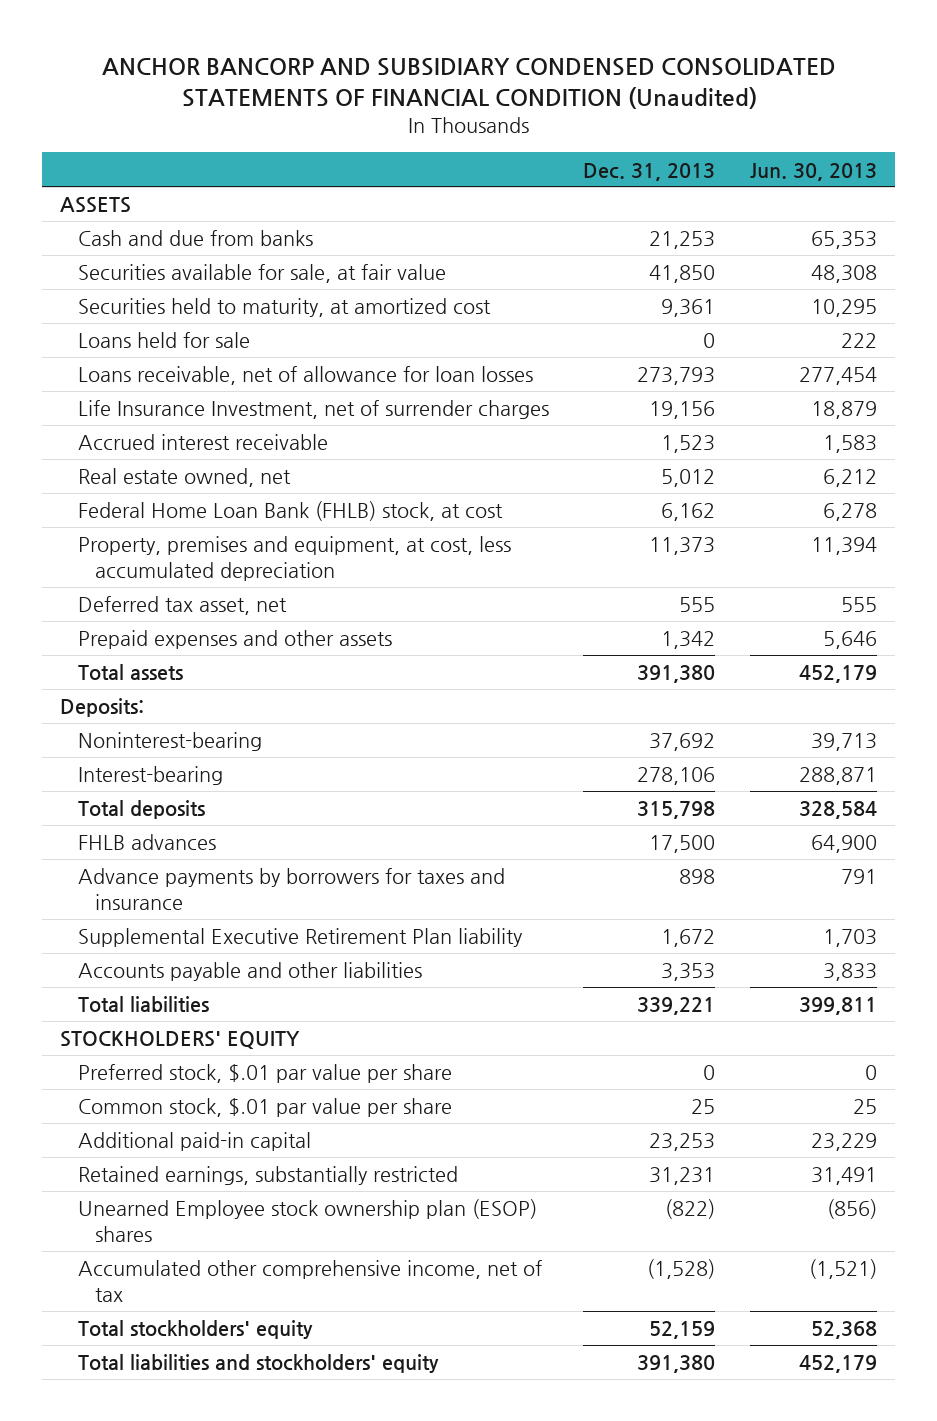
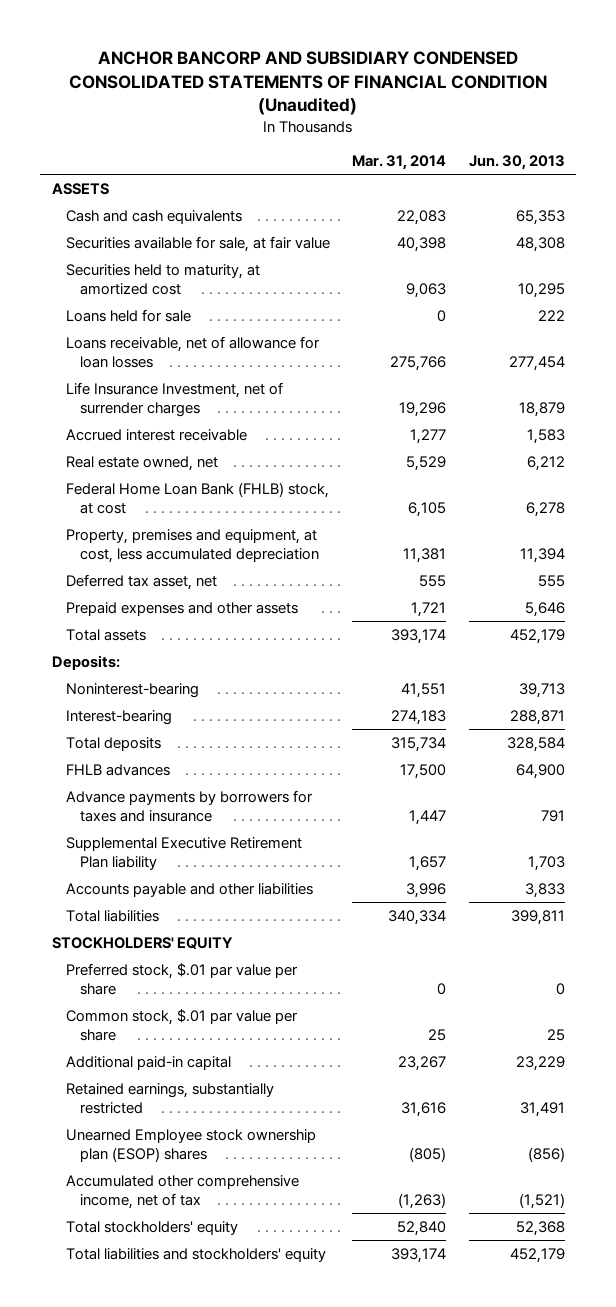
- | Dec. 31, 2013 | Jun. 30, 2013
+ | Mar. 31, 2014 | Jun. 30, 2013
- Cash and due from banks | 21,253 | 65,353
+ Cash and cash equivalents | 22,083 | 65,353

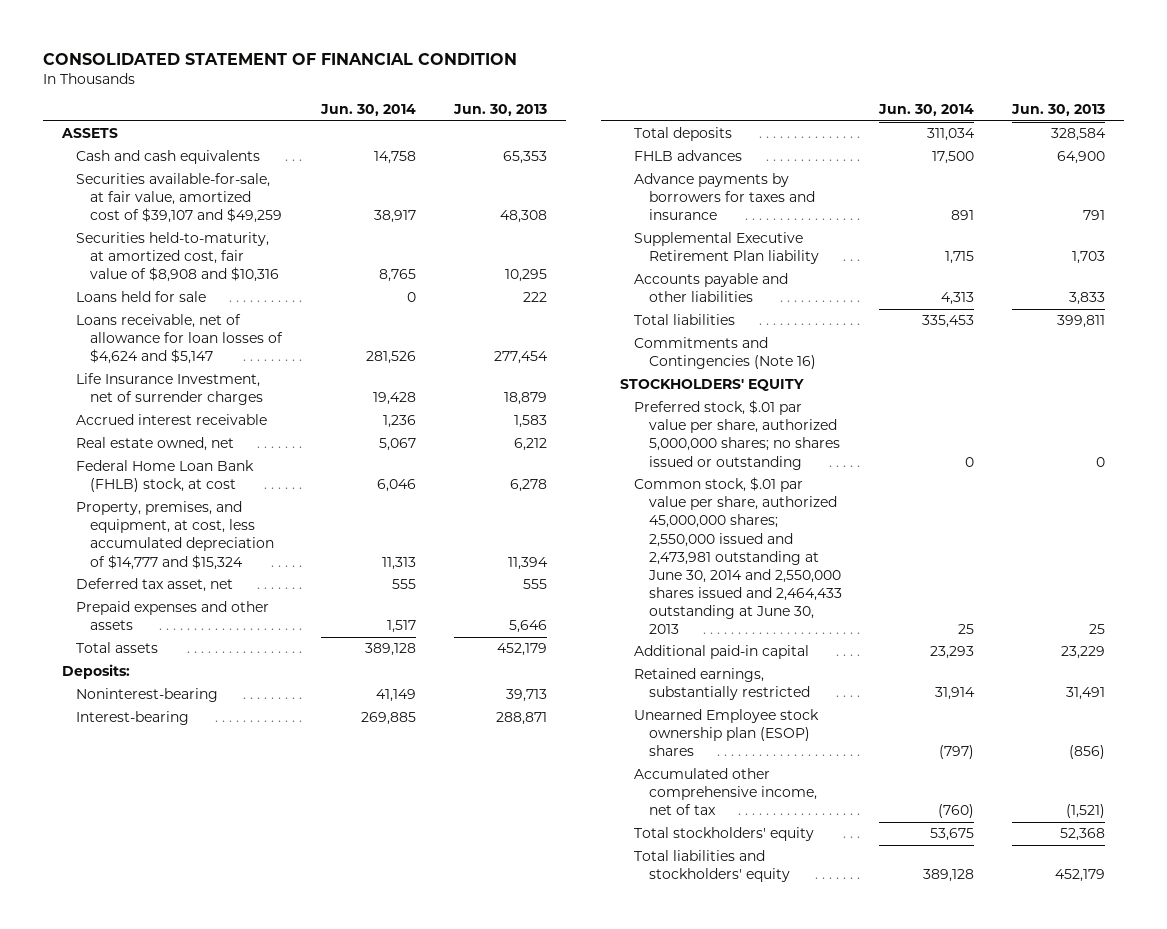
- ANCHOR BANCORP AND SUBSIDIARY CONDENSED CONSOLIDATED STATEMENTS OF FINANCIAL CONDITION (Unaudited)
+ CONSOLIDATED STATEMENT OF FINANCIAL CONDITION
- | Mar. 31, 2014 | Jun. 30, 2013
+ | Jun. 30, 2014 | Jun. 30, 2013
- Securities available for sale, at fair value | 40,398 | 48,308
- Securities held to maturity, at amortized cost | 9,063 | 10,295
+ Securities available-for-sale, at fair value, amortized cost of $39,107 and $49,259 | 38,917 | 48,308
+ Securities held-to-maturity, at amortized cost, fair value of $8,908 and $10,316 | 8,765 | 10,295
- Loans receivable, net of allowance for loan losses | 275,766 | 277,454
+ Loans receivable, net of allowance for loan losses of $4,624 and $5,147 | 281,526 | 277,454
- Property, premises and equipment, at cost, less accumulated depreciation | 11,381 | 11,394
+ Property, premises, and equipment, at cost, less accumulated depreciation of $14,777 and $15,324 | 11,313 | 11,394
+ Commitments and Contingencies (Note 16)
- Preferred stock, $.01 par value per share | 0 | 0
- Common stock, $.01 par value per share | 25 | 25
+ Preferred stock, $.01 par value per share, authorized 5,000,000 shares; no shares issued or outstanding | 0 | 0
+ Common stock, $.01 par value per share, authorized 45,000,000 shares; 2,550,000 issued and 2,473,981 outstanding at June 30, 2014 and 2,550,000 shares issued and 2,464,433 outstanding at June 30, 2013 | 25 | 25

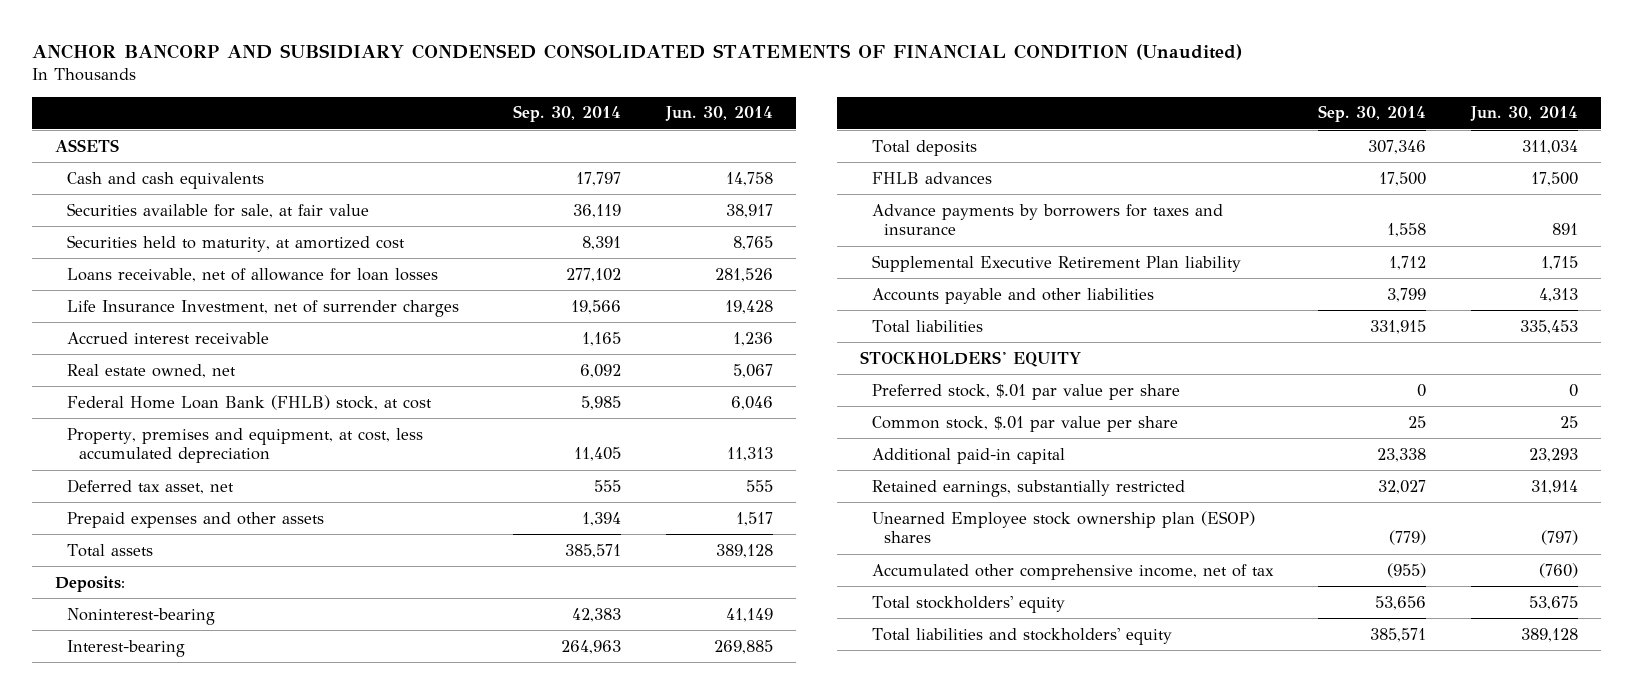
- CONSOLIDATED STATEMENT OF FINANCIAL CONDITION
+ ANCHOR BANCORP AND SUBSIDIARY CONDENSED CONSOLIDATED STATEMENTS OF FINANCIAL CONDITION (Unaudited)
- | Jun. 30, 2014 | Jun. 30, 2013
+ | Sep. 30, 2014 | Jun. 30, 2014
- Securities available-for-sale, at fair value, amortized cost of $39,107 and $49,259 | 38,917 | 48,308
- Securities held-to-maturity, at amortized cost, fair value of $8,908 and $10,316 | 8,765 | 10,295
- Loans held for sale | 0 | 222
- Loans receivable, net of allowance for loan losses of $4,624 and $5,147 | 281,526 | 277,454
+ Securities available for sale, at fair value | 36,119 | 38,917
+ Securities held to maturity, at amortized cost | 8,391 | 8,765
+ Loans receivable, net of allowance for loan losses | 277,102 | 281,526
- Property, premises, and equipment, at cost, less accumulated depreciation of $14,777 and $15,324 | 11,313 | 11,394
+ Property, premises and equipment, at cost, less accumulated depreciation | 11,405 | 11,313
- Commitments and Contingencies (Note 16)
- Preferred stock, $.01 par value per share, authorized 5,000,000 shares; no shares issued or outstanding | 0 | 0
- Common stock, $.01 par value per share, authorized 45,000,000 shares; 2,550,000 issued and 2,473,981 outstanding at June 30, 2014 and 2,550,000 shares issued and 2,464,433 outstanding at June 30, 2013 | 25 | 25
+ Preferred stock, $.01 par value per share | 0 | 0
+ Common stock, $.01 par value per share | 25 | 25

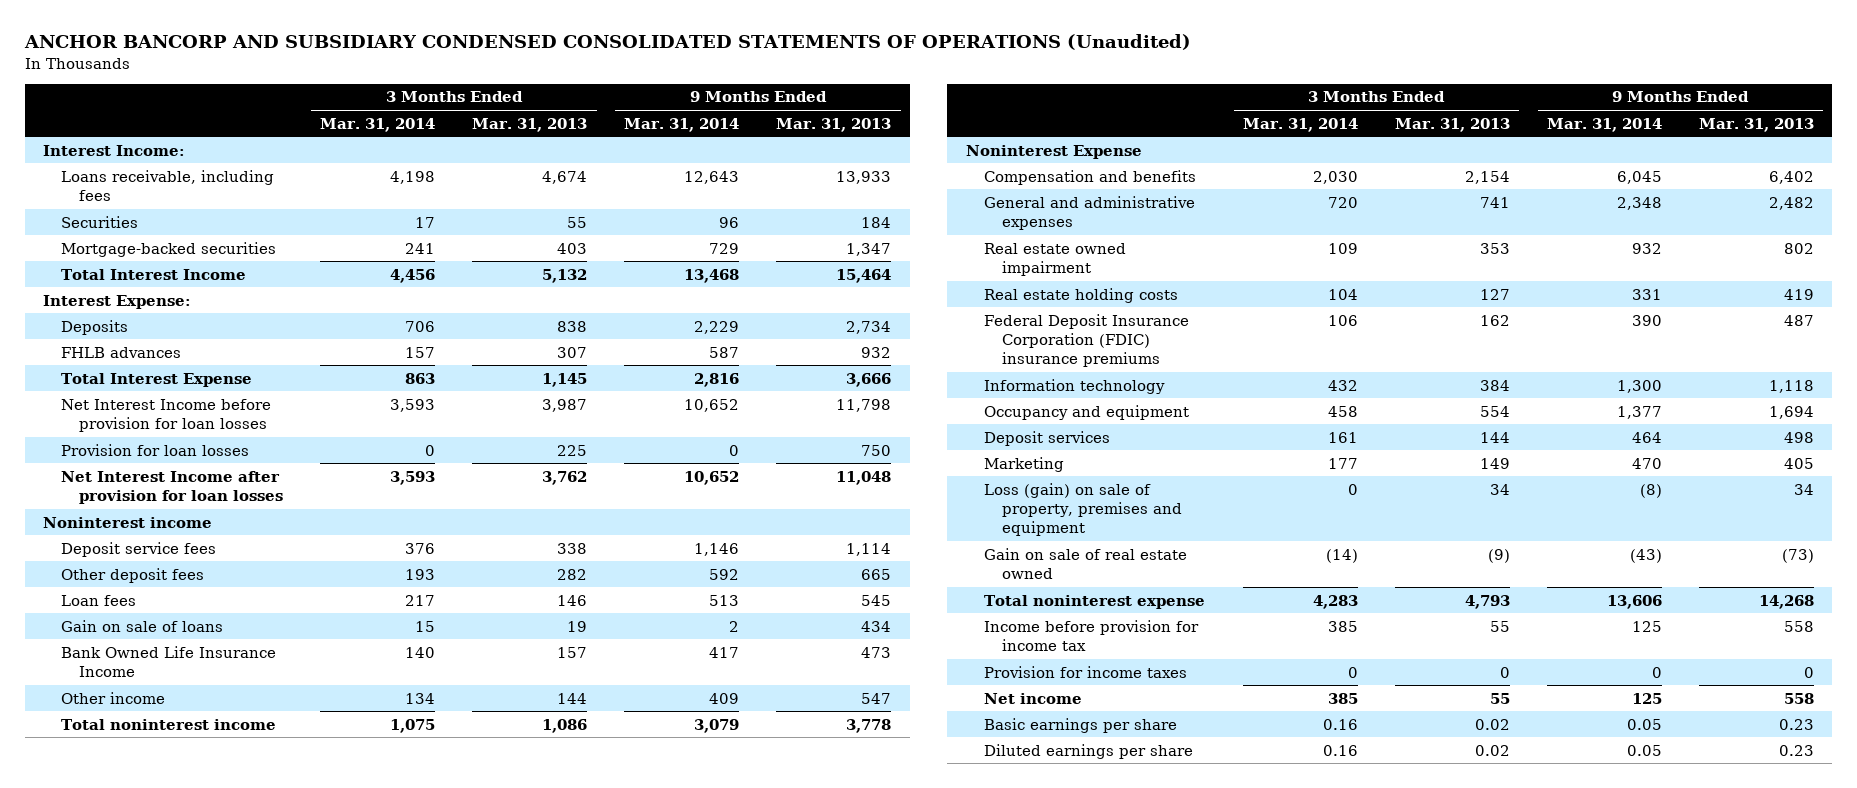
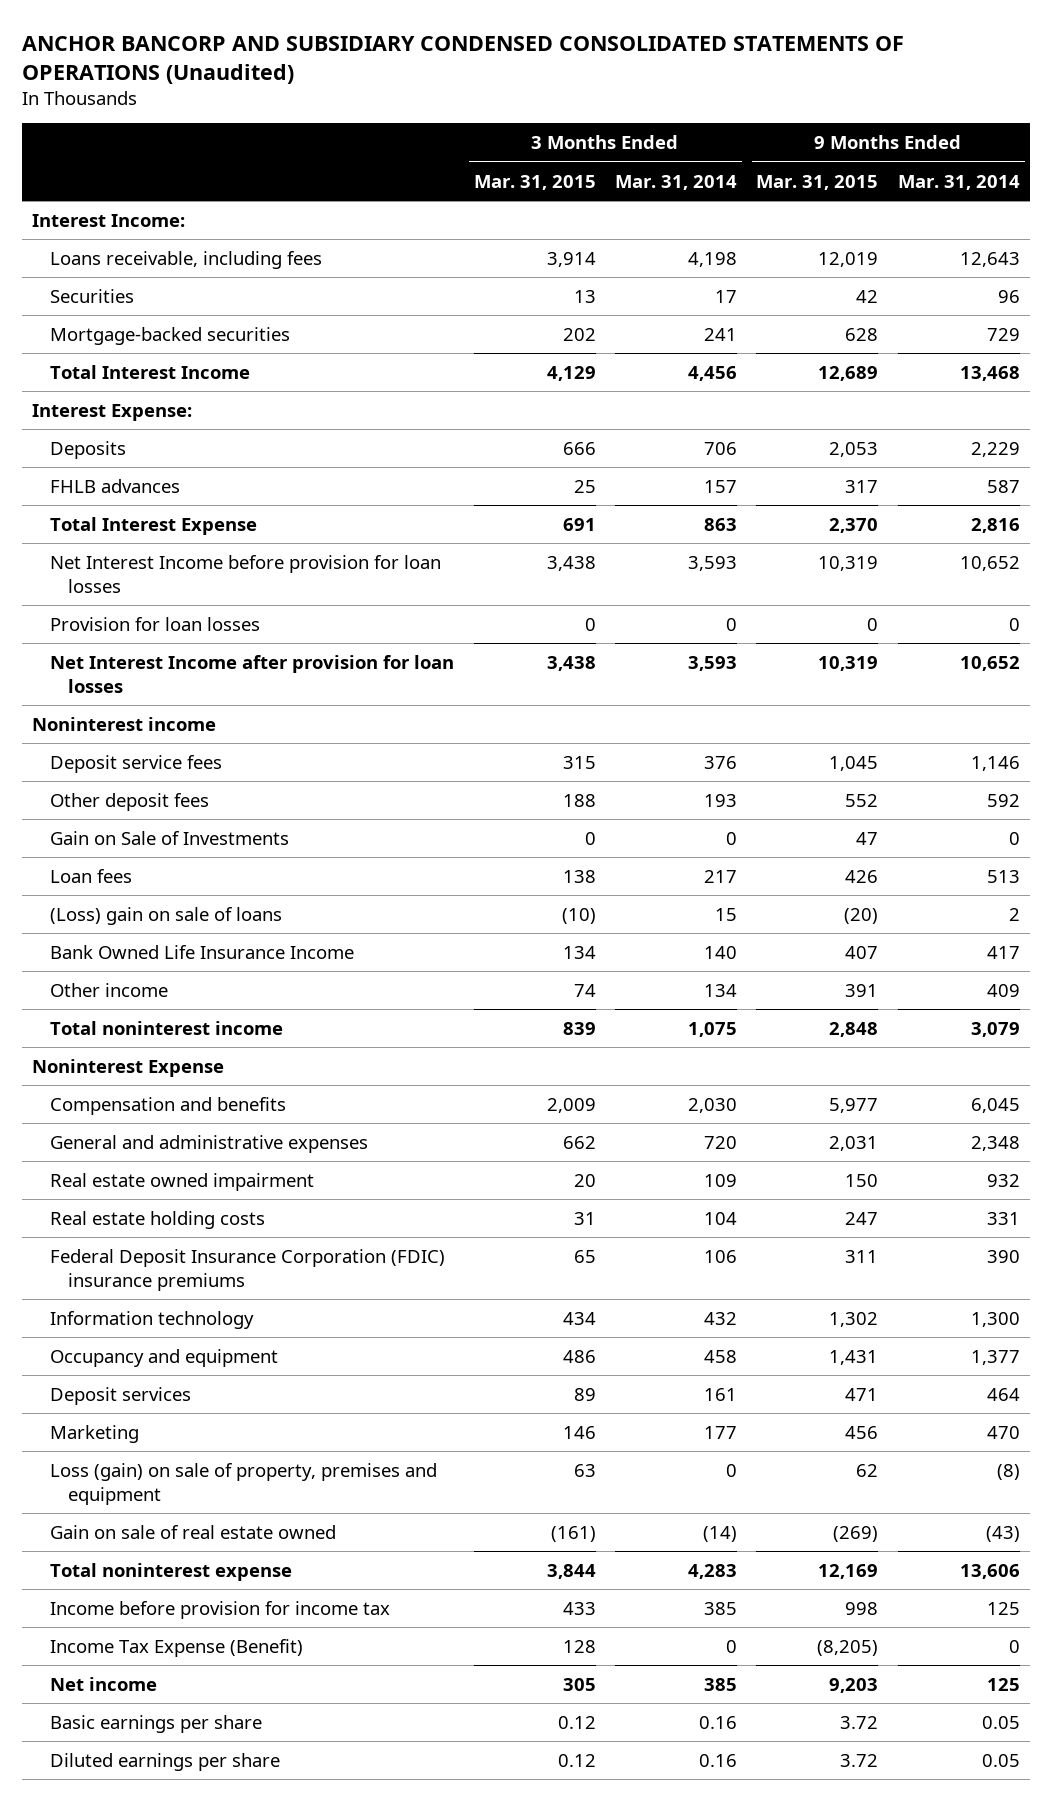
- | 3 Months Ended Mar. 31, 2014 | 3 Months Ended Mar. 31, 2013 | 9 Months Ended Mar. 31, 2014 | 9 Months Ended Mar. 31, 2013
+ | 3 Months Ended Mar. 31, 2015 | 3 Months Ended Mar. 31, 2014 | 9 Months Ended Mar. 31, 2015 | 9 Months Ended Mar. 31, 2014
+ Gain on Sale of Investments | 0 | 0 | 47 | 0
- Gain on sale of loans | 15 | 19 | 2 | 434
+ (Loss) gain on sale of loans | (10) | 15 | (20) | 2
- Provision for income taxes | 0 | 0 | 0 | 0
+ Income Tax Expense (Benefit) | 128 | 0 | (8,205) | 0

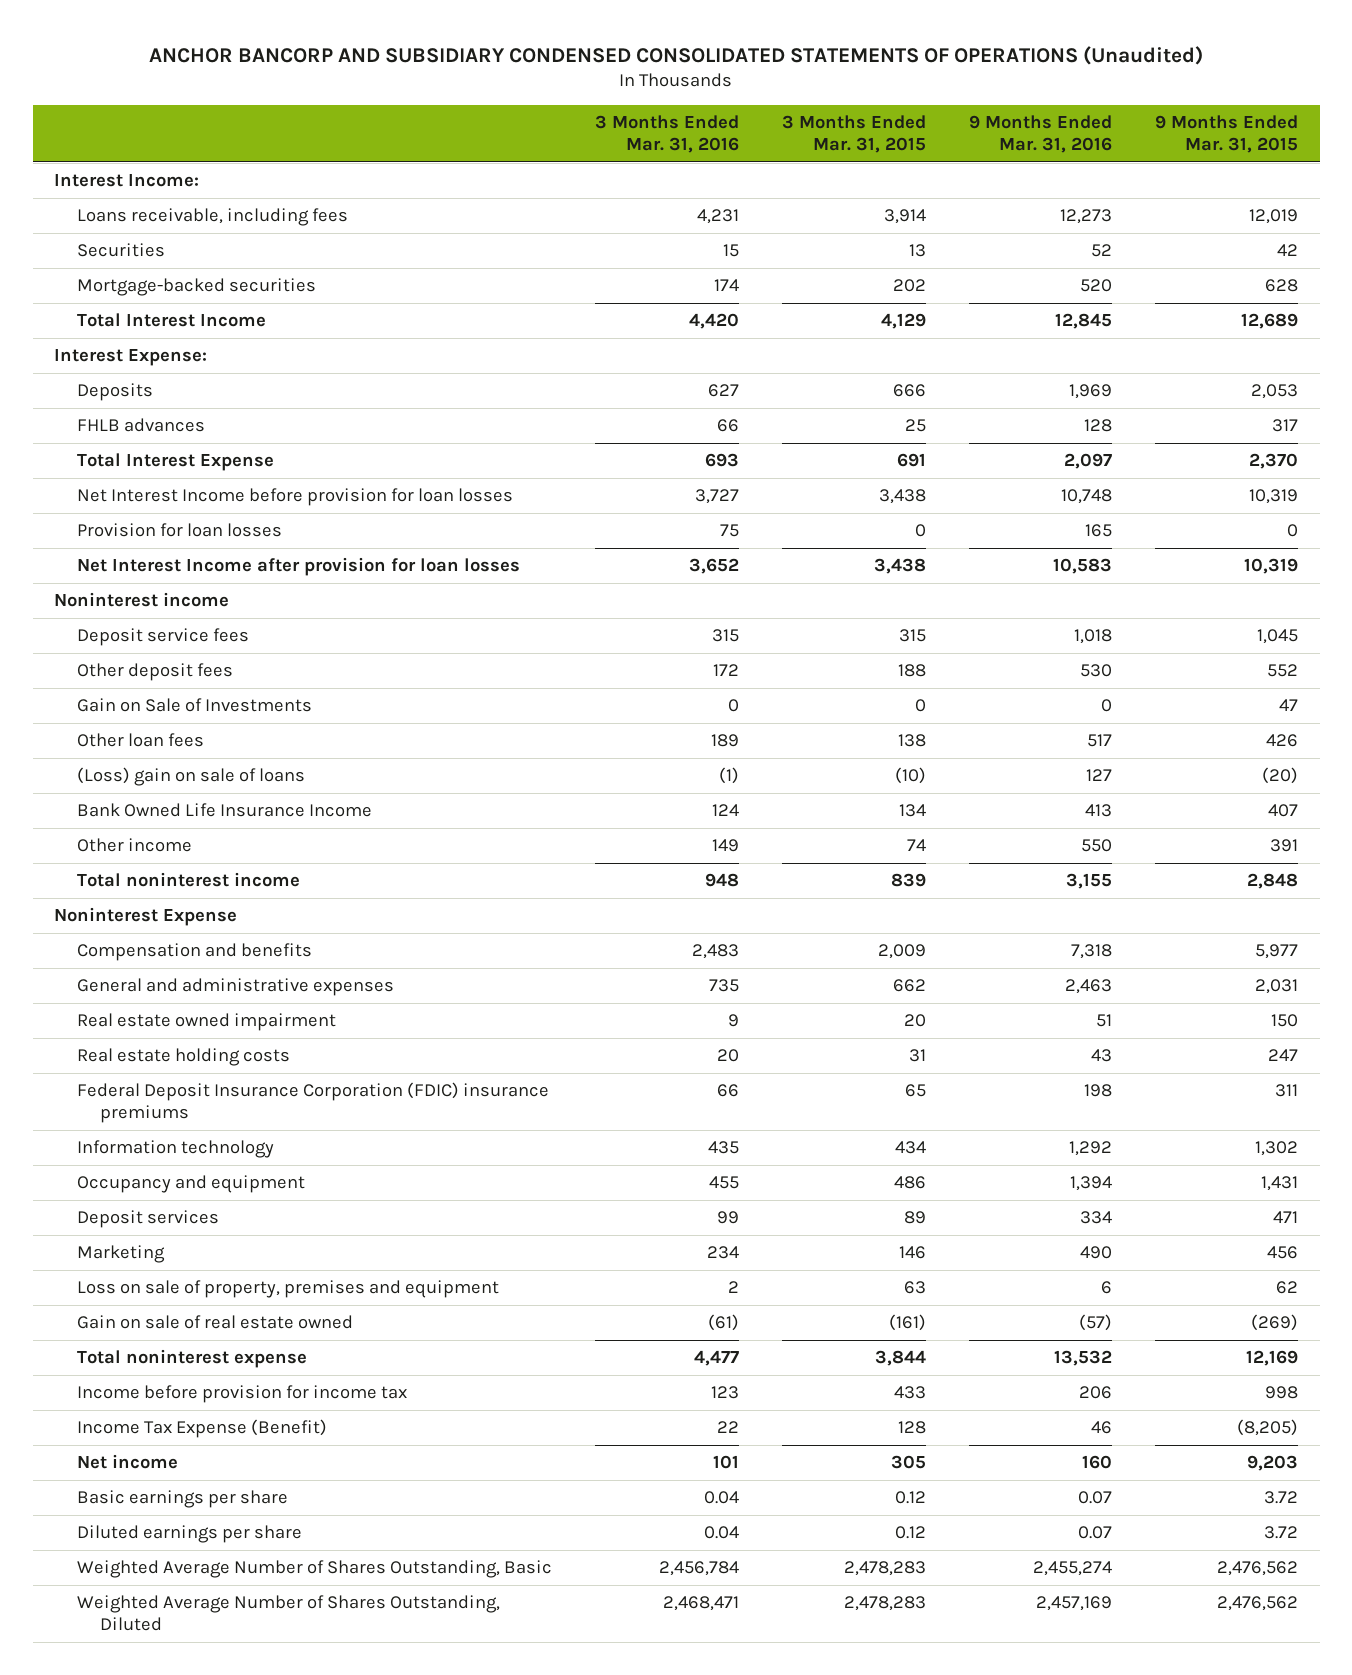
- | 3 Months Ended Mar. 31, 2015 | 3 Months Ended Mar. 31, 2014 | 9 Months Ended Mar. 31, 2015 | 9 Months Ended Mar. 31, 2014
+ | 3 Months Ended Mar. 31, 2016 | 3 Months Ended Mar. 31, 2015 | 9 Months Ended Mar. 31, 2016 | 9 Months Ended Mar. 31, 2015
- Loan fees | 138 | 217 | 426 | 513
+ Other loan fees | 189 | 138 | 517 | 426
- Loss (gain) on sale of property, premises and equipment | 63 | 0 | 62 | (8)
+ Loss on sale of property, premises and equipment | 2 | 63 | 6 | 62
+ Weighted Average Number of Shares Outstanding, Basic | 2,456,784 | 2,478,283 | 2,455,274 | 2,476,562
+ Weighted Average Number of Shares Outstanding, Diluted | 2,468,471 | 2,478,283 | 2,457,169 | 2,476,562

